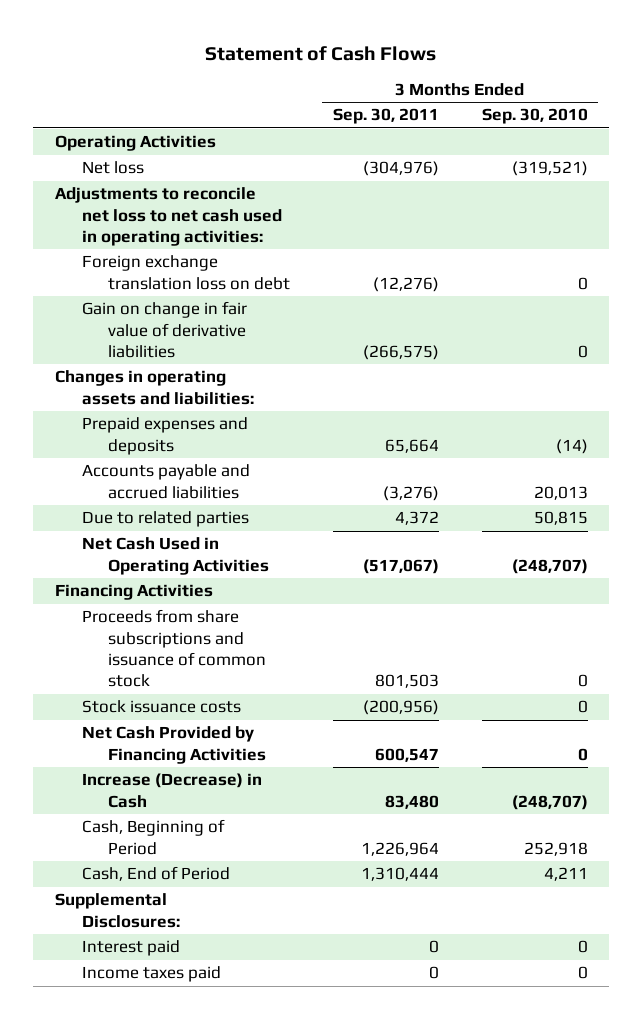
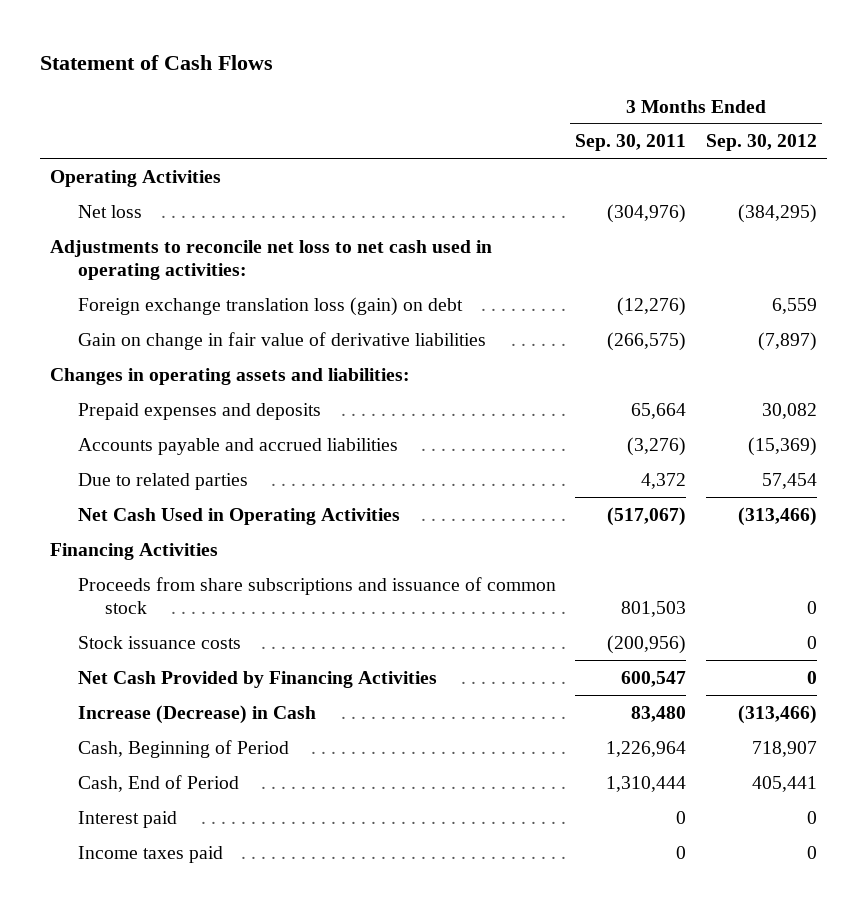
- | 3 Months Ended Sep. 30, 2011 | 3 Months Ended Sep. 30, 2010
+ | 3 Months Ended Sep. 30, 2011 | 3 Months Ended Sep. 30, 2012
- Foreign exchange translation loss on debt | (12,276) | 0
+ Foreign exchange translation loss (gain) on debt | (12,276) | 6,559
- Supplemental Disclosures:

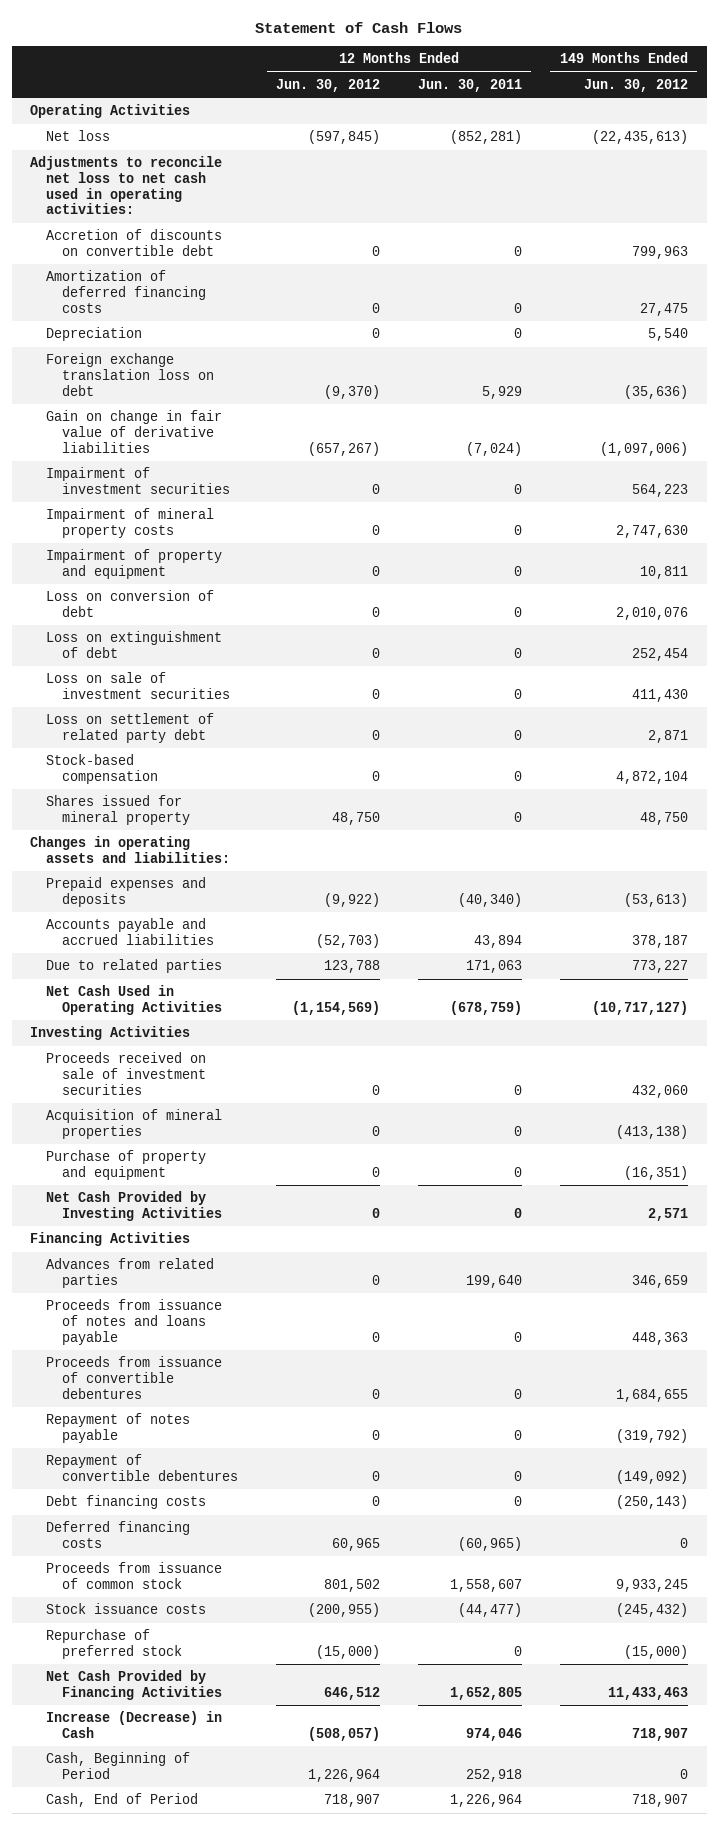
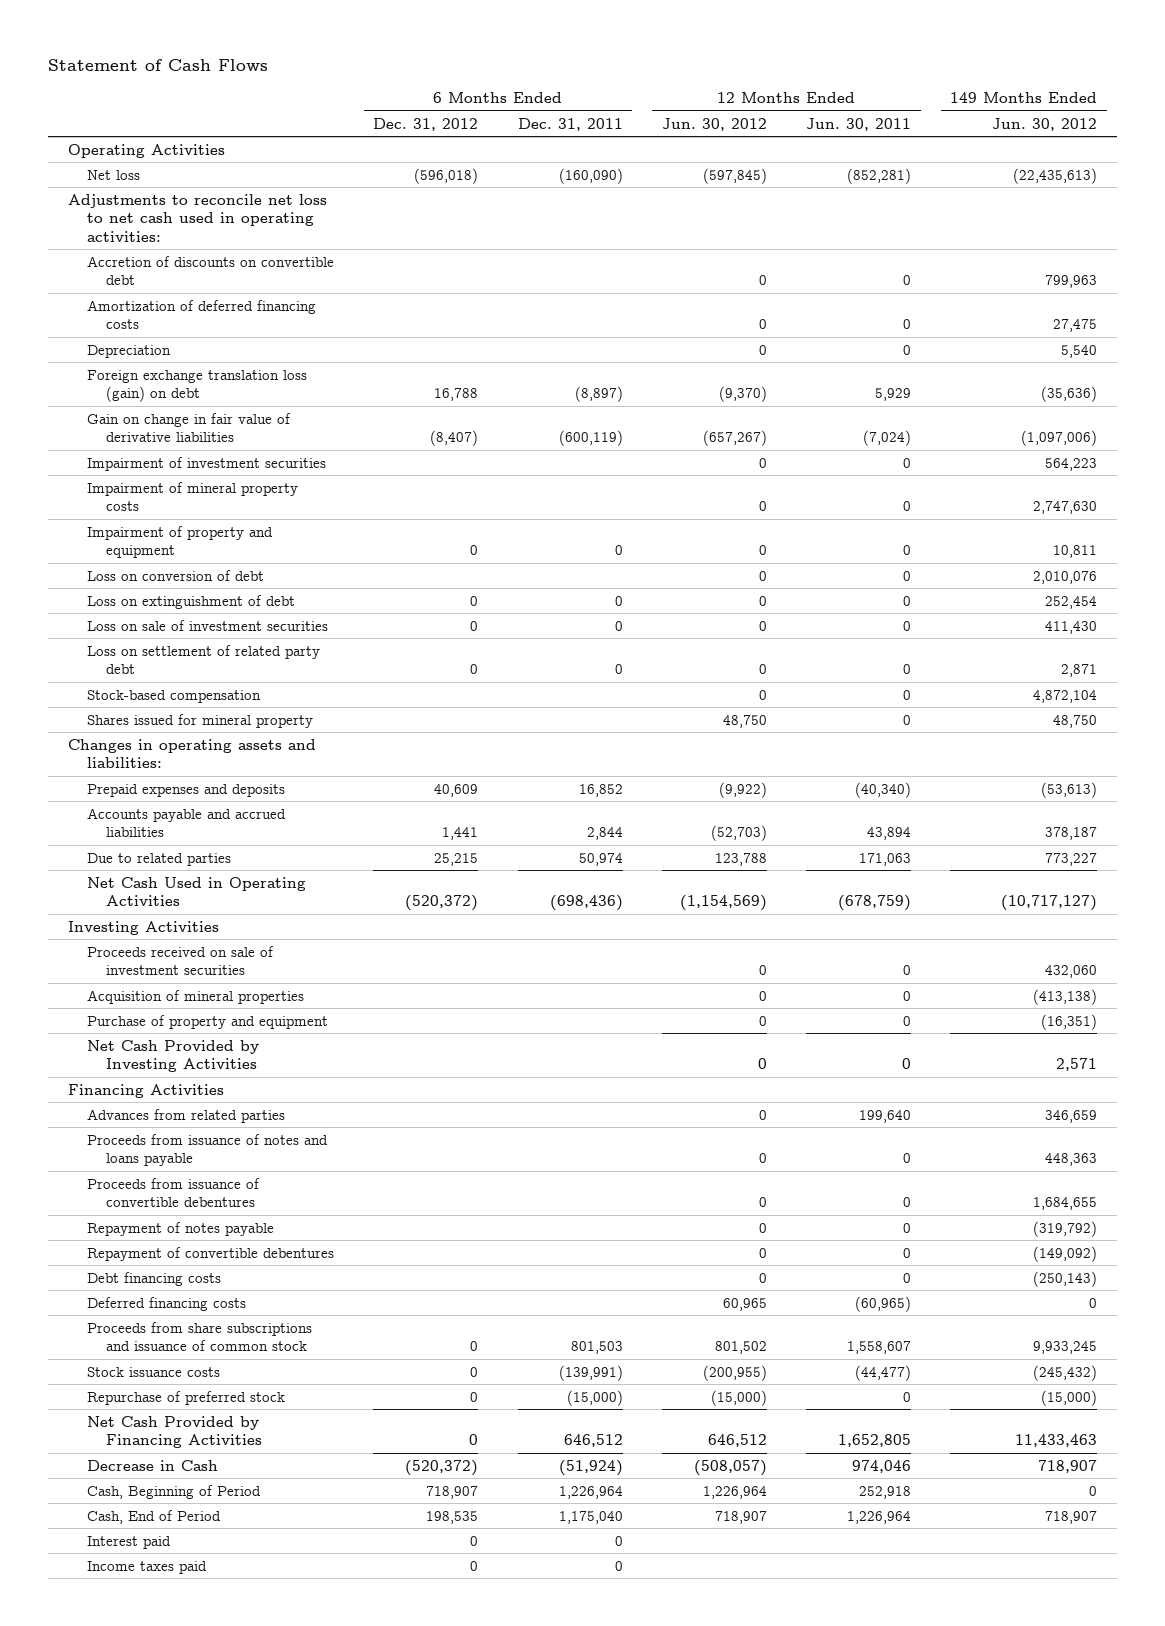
- | 12 Months Ended Jun. 30, 2012 | 12 Months Ended Jun. 30, 2011 | 149 Months Ended Jun. 30, 2012
+ | 6 Months Ended Dec. 31, 2012 | 6 Months Ended Dec. 31, 2011 | 12 Months Ended Jun. 30, 2012 | 12 Months Ended Jun. 30, 2011 | 149 Months Ended Jun. 30, 2012
- Foreign exchange translation loss on debt | (9,370) | 5,929 | (35,636)
+ Foreign exchange translation loss (gain) on debt | 16,788 | (8,897) | (9,370) | 5,929 | (35,636)
- Proceeds from issuance of common stock | 801,502 | 1,558,607 | 9,933,245
+ Proceeds from share subscriptions and issuance of common stock | 0 | 801,503 | 801,502 | 1,558,607 | 9,933,245
- Increase (Decrease) in Cash | (508,057) | 974,046 | 718,907
+ Decrease in Cash | (520,372) | (51,924) | (508,057) | 974,046 | 718,907
+ Interest paid | 0 | 0 | | |
+ Income taxes paid | 0 | 0 | | |

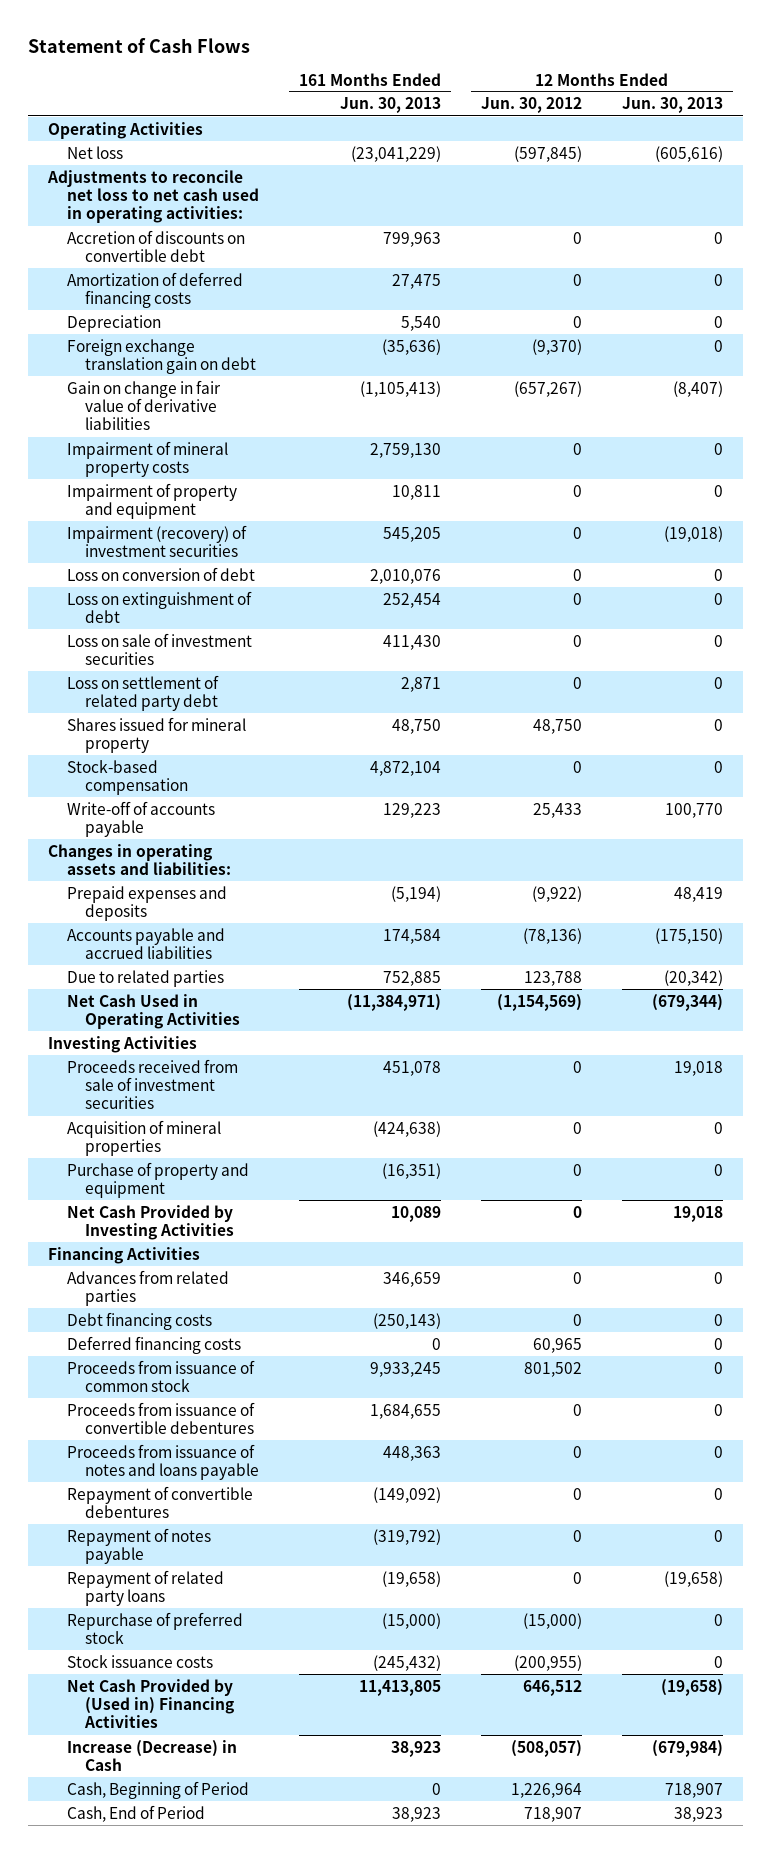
- | 6 Months Ended Dec. 31, 2012 | 6 Months Ended Dec. 31, 2011 | 12 Months Ended Jun. 30, 2012 | 12 Months Ended Jun. 30, 2011 | 149 Months Ended Jun. 30, 2012
+ | 161 Months Ended Jun. 30, 2013 | 12 Months Ended Jun. 30, 2012 | 12 Months Ended Jun. 30, 2013
- Foreign exchange translation loss (gain) on debt | 16,788 | (8,897) | (9,370) | 5,929 | (35,636)
+ Foreign exchange translation gain on debt | (35,636) | (9,370) | 0
- Impairment of investment securities | | | 0 | 0 | 564,223
+ Impairment (recovery) of investment securities | 545,205 | 0 | (19,018)
moved down: Stock-based compensation | 4,872,104 | 0 | 0
+ Write-off of accounts payable | 129,223 | 25,433 | 100,770
- Accounts payable and accrued liabilities | 1,441 | 2,844 | (52,703) | 43,894 | 378,187
+ Accounts payable and accrued liabilities | 174,584 | (78,136) | (175,150)
- Proceeds received on sale of investment securities | | | 0 | 0 | 432,060
+ Proceeds received from sale of investment securities | 451,078 | 0 | 19,018
- Proceeds from share subscriptions and issuance of common stock | 0 | 801,503 | 801,502 | 1,558,607 | 9,933,245
+ Proceeds from issuance of common stock | 9,933,245 | 801,502 | 0
moved down: Proceeds from issuance of convertible debentures | 1,684,655 | 0 | 0
moved down: Proceeds from issuance of notes and loans payable | 448,363 | 0 | 0
moved down: Repayment of convertible debentures | (149,092) | 0 | 0
moved down: Repayment of notes payable | (319,792) | 0 | 0
+ Repayment of related party loans | (19,658) | 0 | (19,658)
- Net Cash Provided by Financing Activities | 0 | 646,512 | 646,512 | 1,652,805 | 11,433,463
- Decrease in Cash | (520,372) | (51,924) | (508,057) | 974,046 | 718,907
moved down: Stock issuance costs | (245,432) | (200,955) | 0
+ Net Cash Provided by (Used in) Financing Activities | 11,413,805 | 646,512 | (19,658)
+ Increase (Decrease) in Cash | 38,923 | (508,057) | (679,984)
- Interest paid | 0 | 0 | | |
- Income taxes paid | 0 | 0 | | |

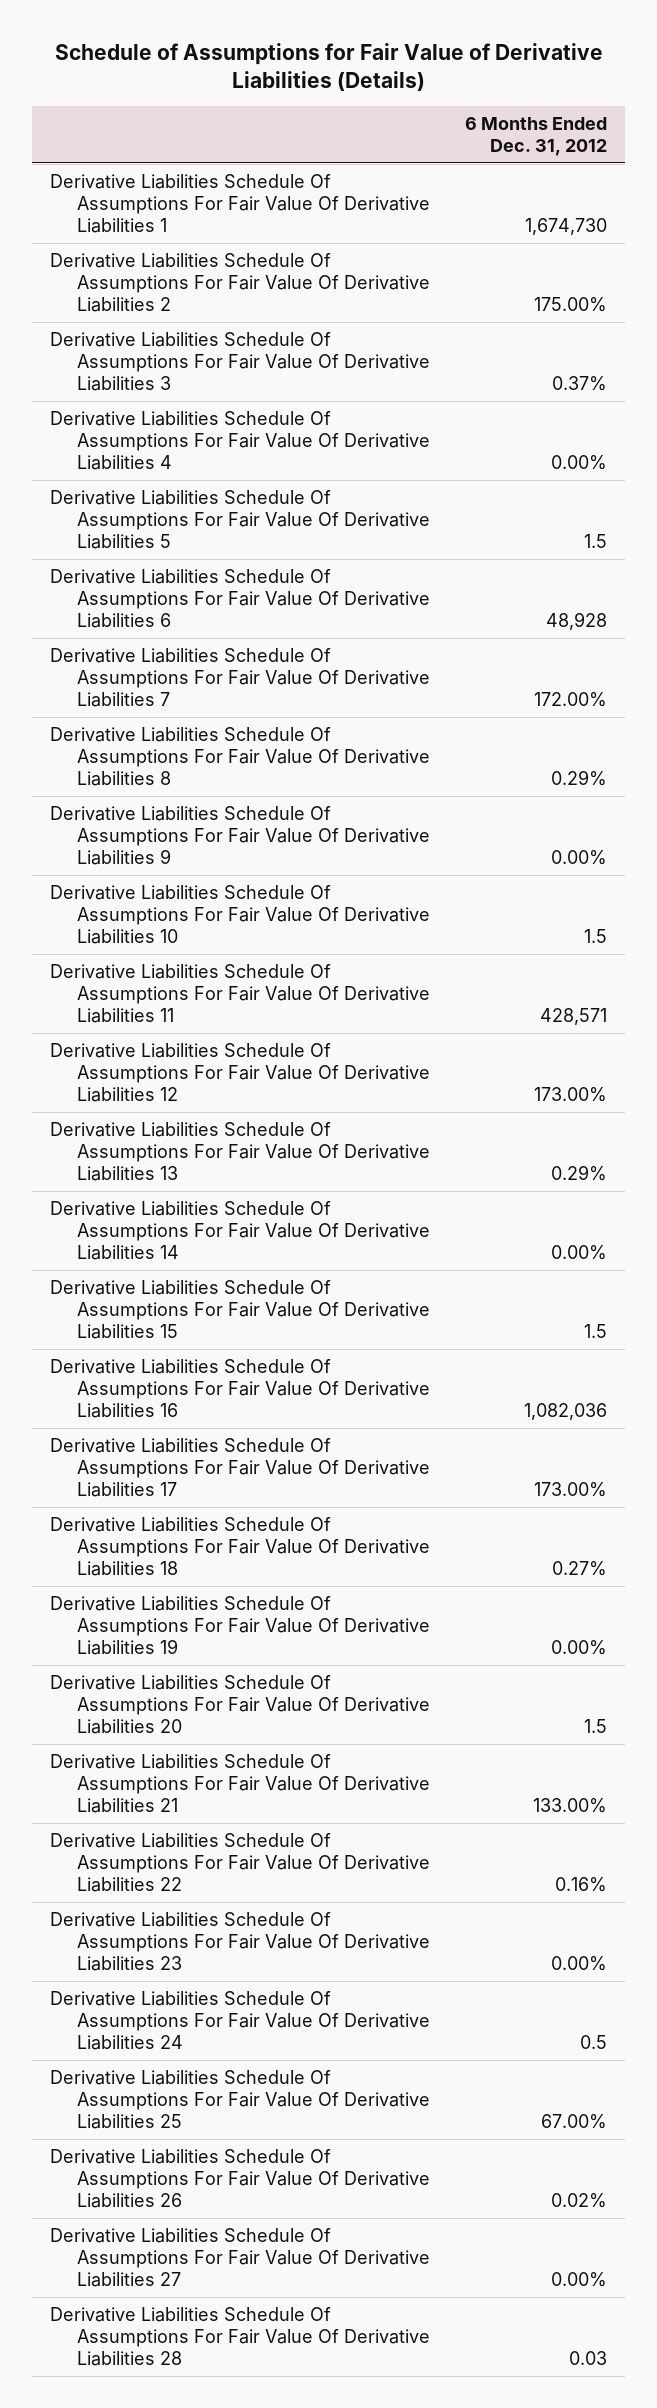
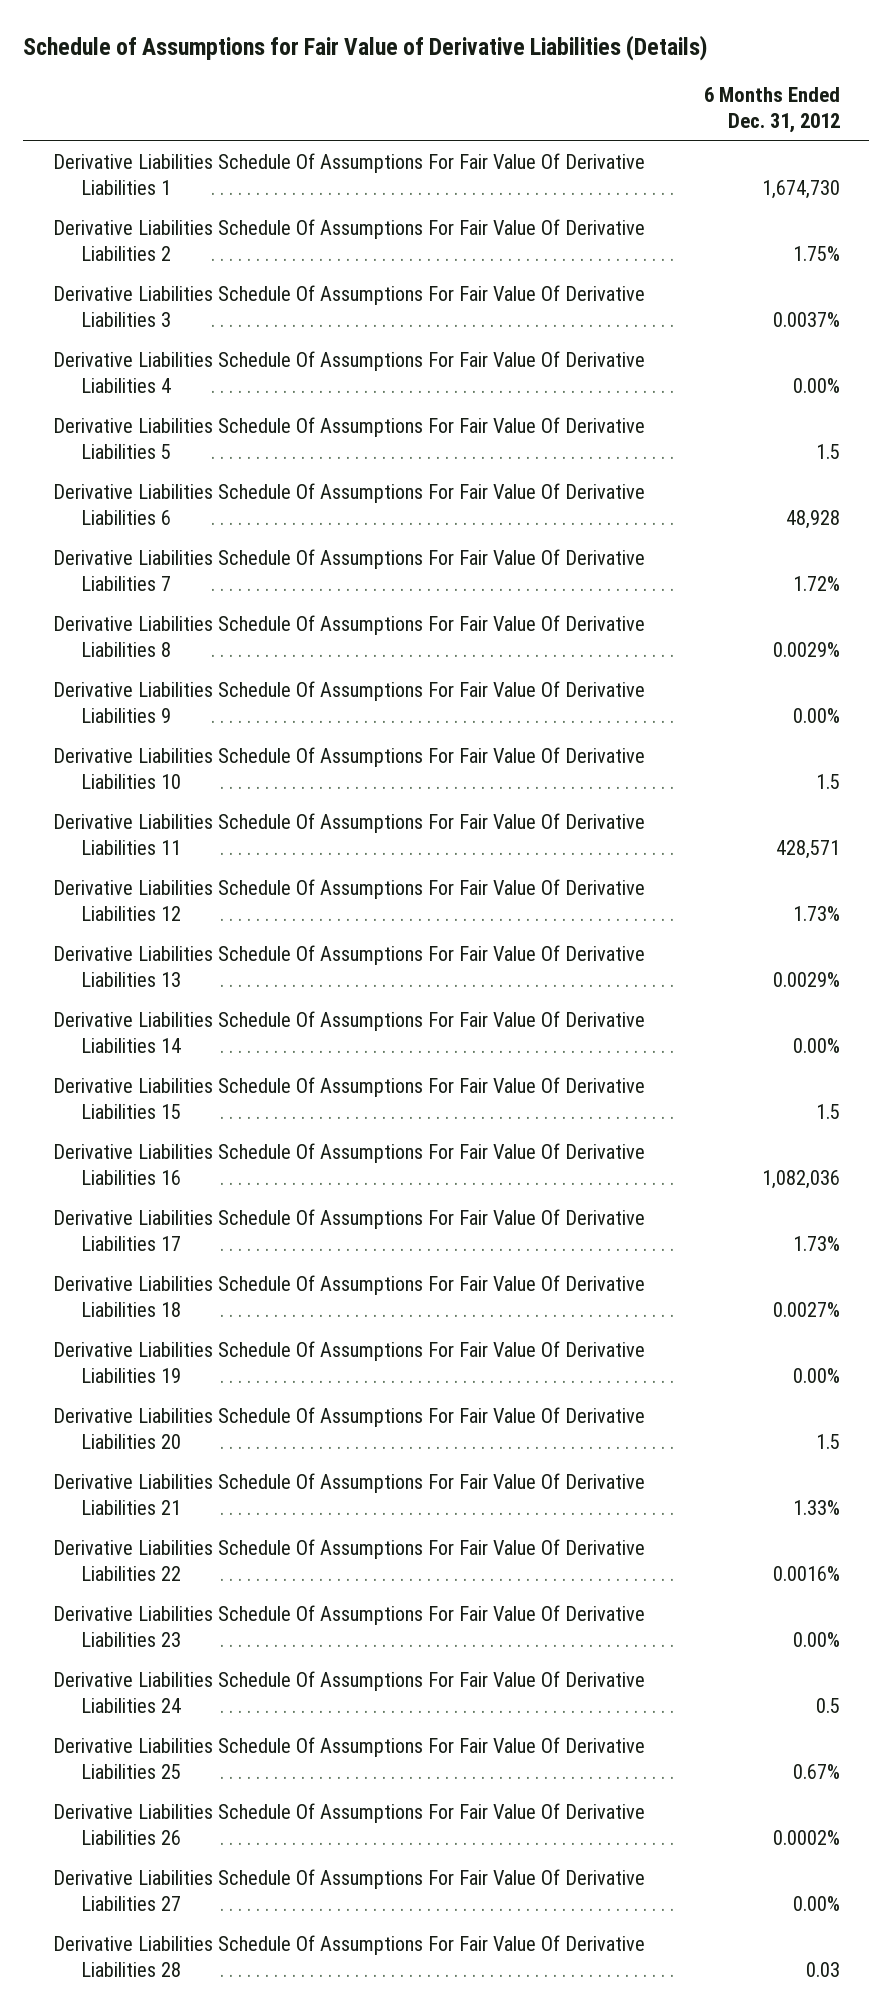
- Derivative Liabilities Schedule Of Assumptions For Fair Value Of Derivative Liabilities 2 | 175.00%
- Derivative Liabilities Schedule Of Assumptions For Fair Value Of Derivative Liabilities 3 | 0.37%
+ Derivative Liabilities Schedule Of Assumptions For Fair Value Of Derivative Liabilities 2 | 1.75%
+ Derivative Liabilities Schedule Of Assumptions For Fair Value Of Derivative Liabilities 3 | 0.0037%
- Derivative Liabilities Schedule Of Assumptions For Fair Value Of Derivative Liabilities 7 | 172.00%
- Derivative Liabilities Schedule Of Assumptions For Fair Value Of Derivative Liabilities 8 | 0.29%
+ Derivative Liabilities Schedule Of Assumptions For Fair Value Of Derivative Liabilities 7 | 1.72%
+ Derivative Liabilities Schedule Of Assumptions For Fair Value Of Derivative Liabilities 8 | 0.0029%
- Derivative Liabilities Schedule Of Assumptions For Fair Value Of Derivative Liabilities 12 | 173.00%
- Derivative Liabilities Schedule Of Assumptions For Fair Value Of Derivative Liabilities 13 | 0.29%
+ Derivative Liabilities Schedule Of Assumptions For Fair Value Of Derivative Liabilities 12 | 1.73%
+ Derivative Liabilities Schedule Of Assumptions For Fair Value Of Derivative Liabilities 13 | 0.0029%
- Derivative Liabilities Schedule Of Assumptions For Fair Value Of Derivative Liabilities 17 | 173.00%
- Derivative Liabilities Schedule Of Assumptions For Fair Value Of Derivative Liabilities 18 | 0.27%
+ Derivative Liabilities Schedule Of Assumptions For Fair Value Of Derivative Liabilities 17 | 1.73%
+ Derivative Liabilities Schedule Of Assumptions For Fair Value Of Derivative Liabilities 18 | 0.0027%
- Derivative Liabilities Schedule Of Assumptions For Fair Value Of Derivative Liabilities 21 | 133.00%
- Derivative Liabilities Schedule Of Assumptions For Fair Value Of Derivative Liabilities 22 | 0.16%
+ Derivative Liabilities Schedule Of Assumptions For Fair Value Of Derivative Liabilities 21 | 1.33%
+ Derivative Liabilities Schedule Of Assumptions For Fair Value Of Derivative Liabilities 22 | 0.0016%
- Derivative Liabilities Schedule Of Assumptions For Fair Value Of Derivative Liabilities 25 | 67.00%
- Derivative Liabilities Schedule Of Assumptions For Fair Value Of Derivative Liabilities 26 | 0.02%
+ Derivative Liabilities Schedule Of Assumptions For Fair Value Of Derivative Liabilities 25 | 0.67%
+ Derivative Liabilities Schedule Of Assumptions For Fair Value Of Derivative Liabilities 26 | 0.0002%

